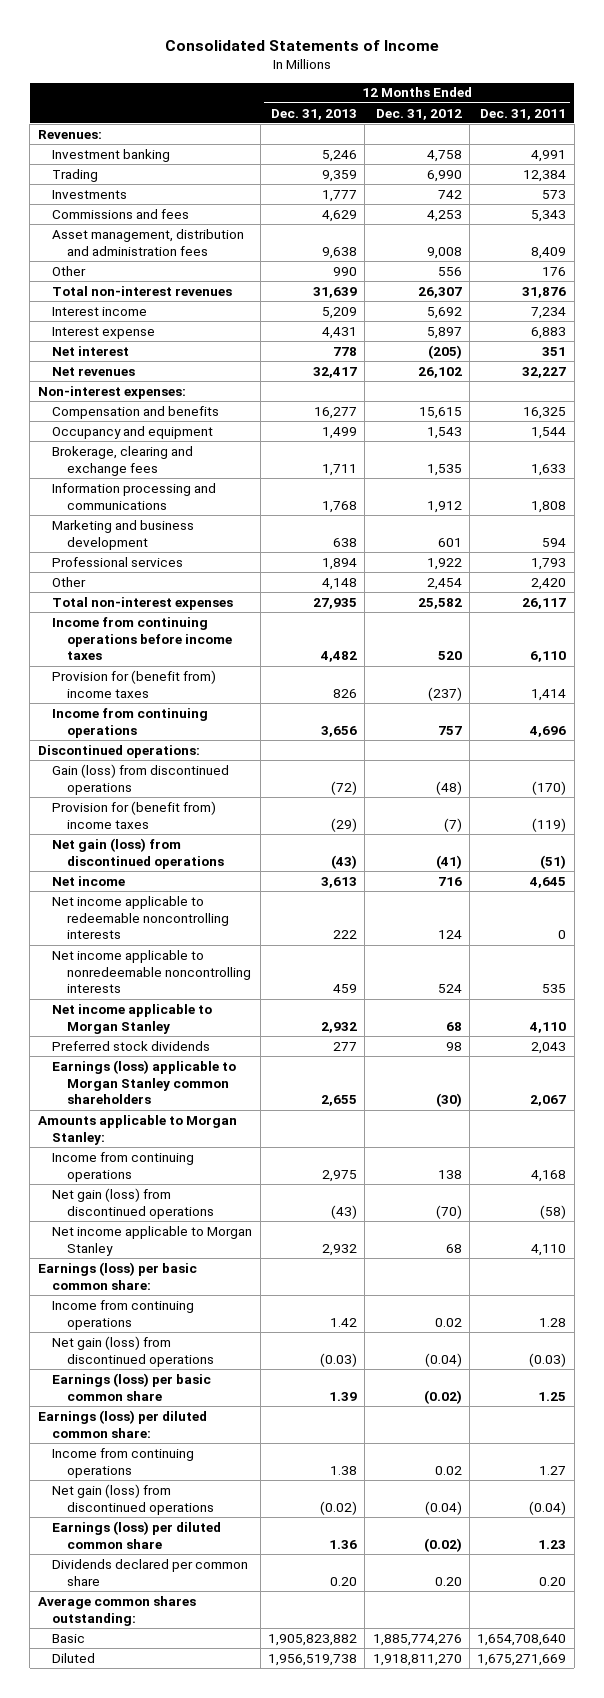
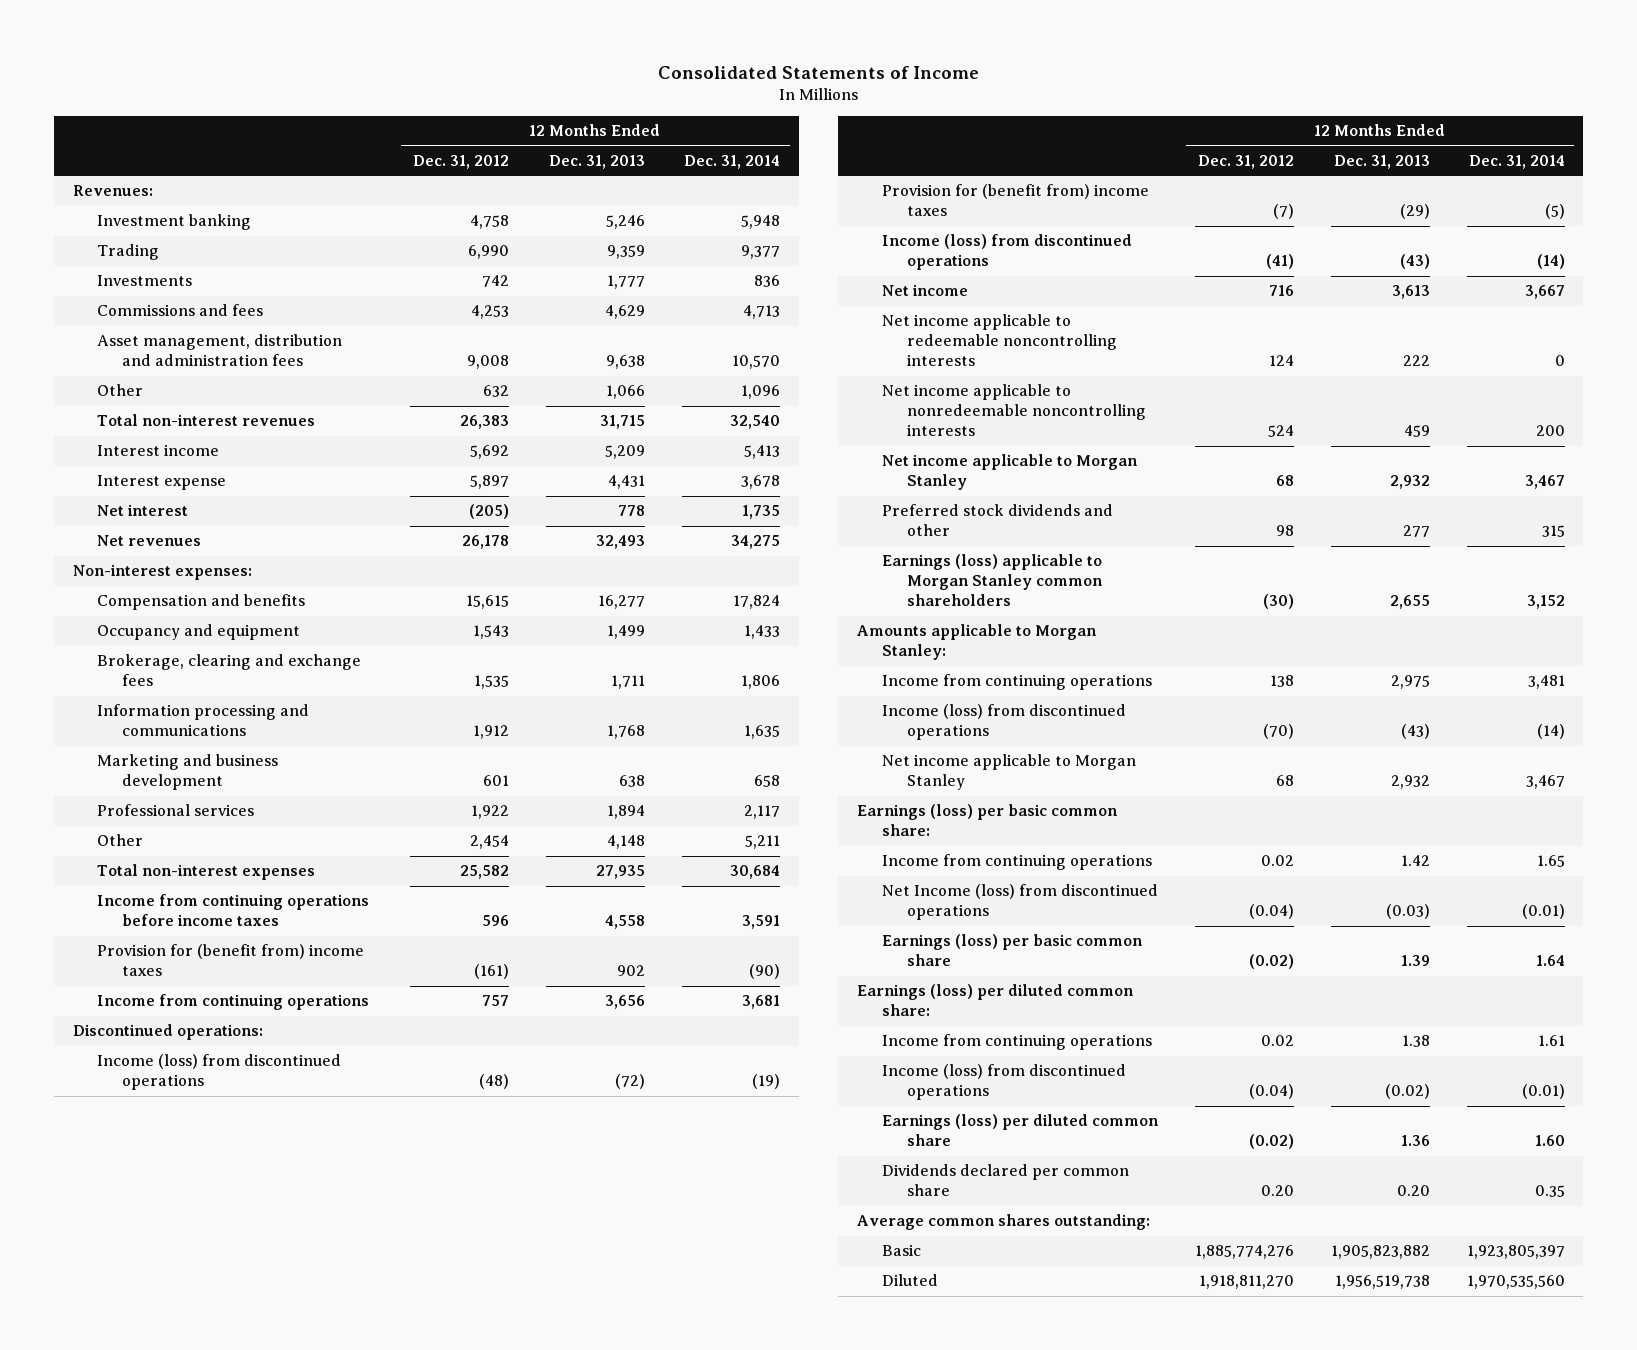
- | 12 Months Ended Dec. 31, 2013 | 12 Months Ended Dec. 31, 2012 | 12 Months Ended Dec. 31, 2011
+ | 12 Months Ended Dec. 31, 2012 | 12 Months Ended Dec. 31, 2013 | 12 Months Ended Dec. 31, 2014
- Other | 990 | 556 | 176
- Total non-interest revenues | 31,639 | 26,307 | 31,876
+ Other | 632 | 1,066 | 1,096
+ Total non-interest revenues | 26,383 | 31,715 | 32,540
- Net revenues | 32,417 | 26,102 | 32,227
+ Net revenues | 26,178 | 32,493 | 34,275
- Income from continuing operations before income taxes | 4,482 | 520 | 6,110
- Provision for (benefit from) income taxes | 826 | (237) | 1,414
+ Income from continuing operations before income taxes | 596 | 4,558 | 3,591
+ Provision for (benefit from) income taxes | (161) | 902 | (90)
- Gain (loss) from discontinued operations | (72) | (48) | (170)
+ Income (loss) from discontinued operations | (48) | (72) | (19)
- Net gain (loss) from discontinued operations | (43) | (41) | (51)
+ Income (loss) from discontinued operations | (41) | (43) | (14)
- Preferred stock dividends | 277 | 98 | 2,043
+ Preferred stock dividends and other | 98 | 277 | 315
- Net gain (loss) from discontinued operations | (43) | (70) | (58)
+ Income (loss) from discontinued operations | (70) | (43) | (14)
- Net gain (loss) from discontinued operations | (0.03) | (0.04) | (0.03)
+ Net Income (loss) from discontinued operations | (0.04) | (0.03) | (0.01)
- Net gain (loss) from discontinued operations | (0.02) | (0.04) | (0.04)
+ Income (loss) from discontinued operations | (0.04) | (0.02) | (0.01)

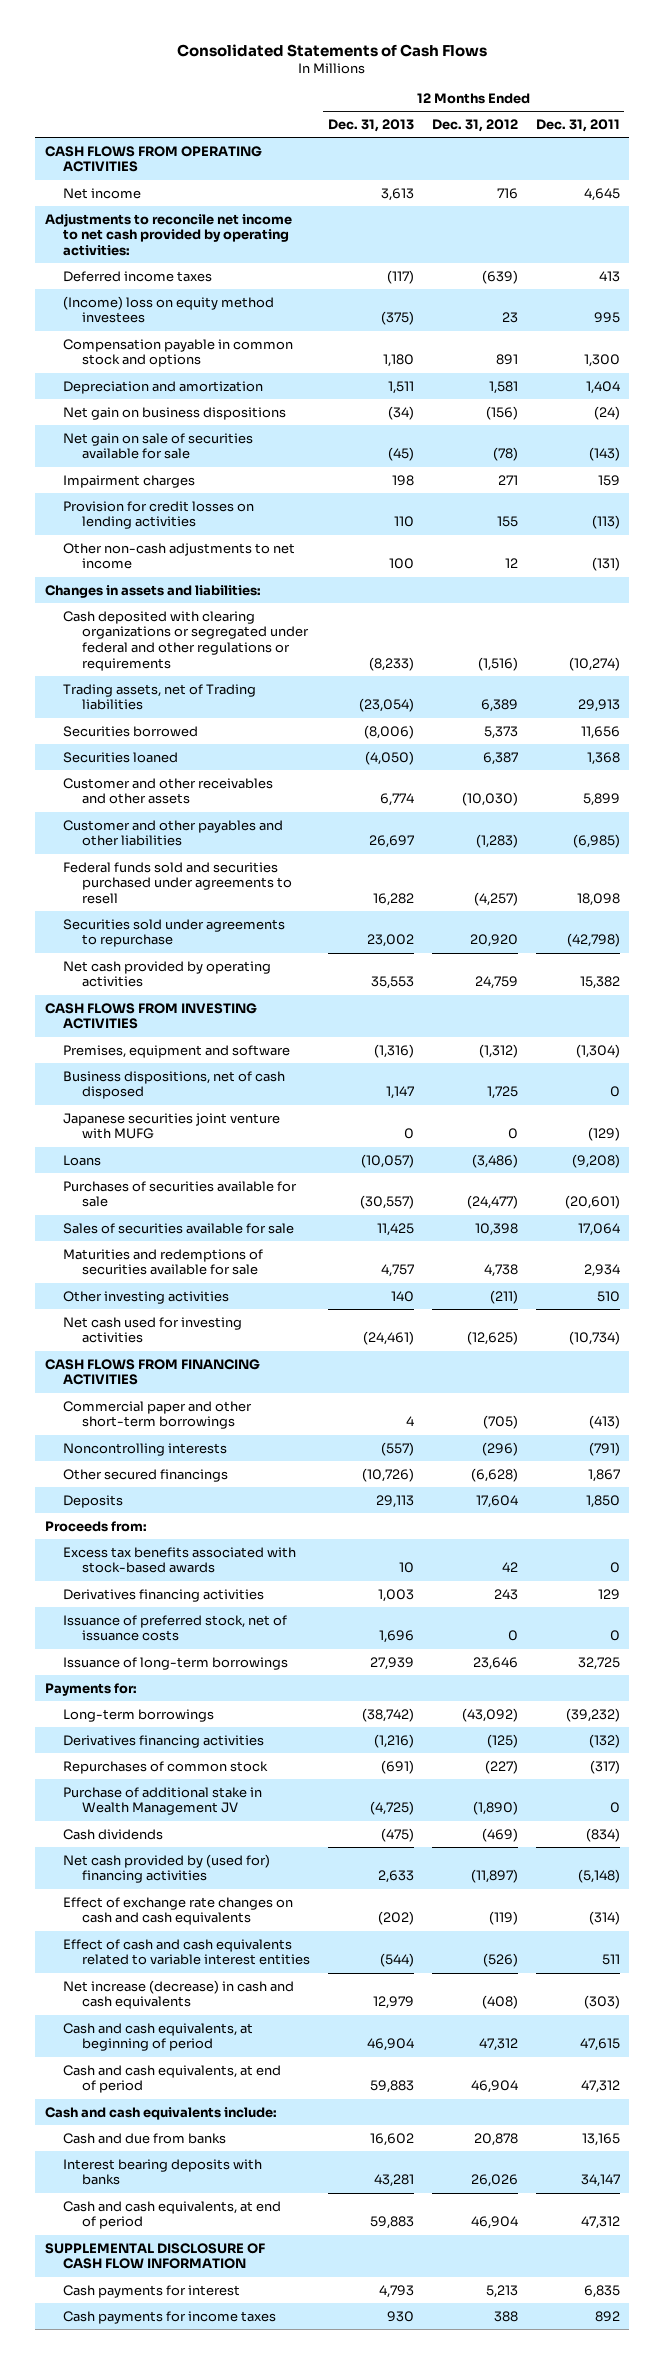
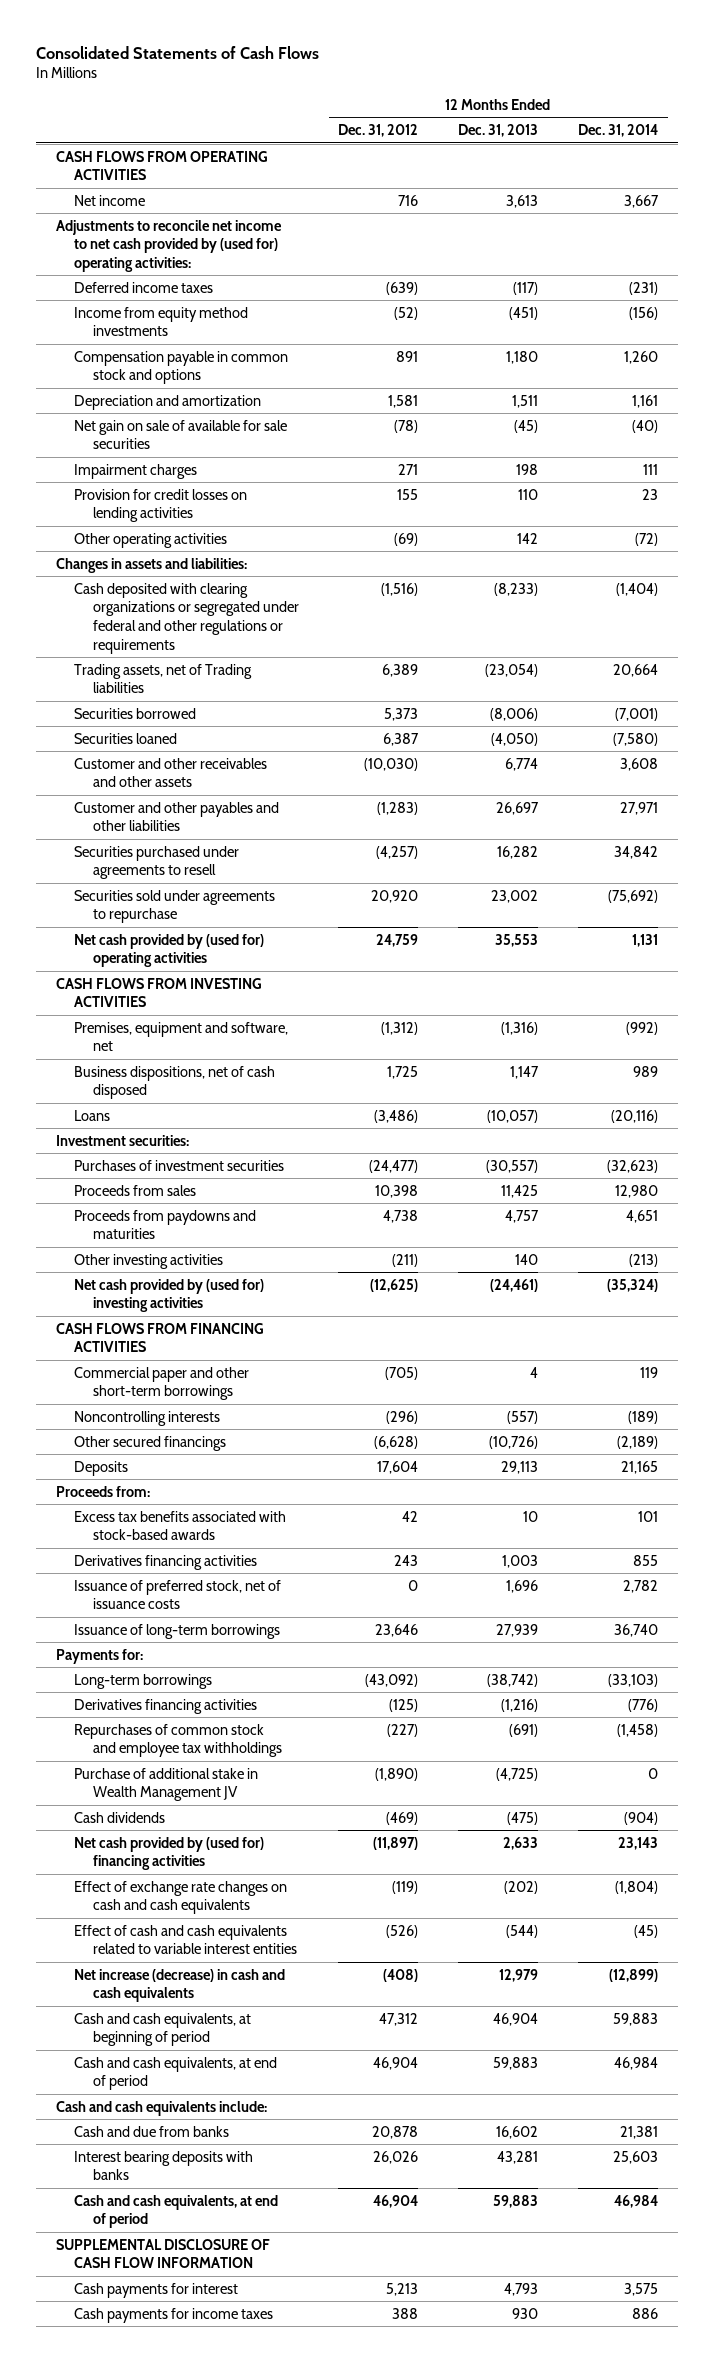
- | 12 Months Ended Dec. 31, 2013 | 12 Months Ended Dec. 31, 2012 | 12 Months Ended Dec. 31, 2011
+ | 12 Months Ended Dec. 31, 2012 | 12 Months Ended Dec. 31, 2013 | 12 Months Ended Dec. 31, 2014
- Adjustments to reconcile net income to net cash provided by operating activities:
+ Adjustments to reconcile net income to net cash provided by (used for) operating activities:
- (Income) loss on equity method investees | (375) | 23 | 995
+ Income from equity method investments | (52) | (451) | (156)
- Net gain on business dispositions | (34) | (156) | (24)
- Net gain on sale of securities available for sale | (45) | (78) | (143)
+ Net gain on sale of available for sale securities | (78) | (45) | (40)
- Other non-cash adjustments to net income | 100 | 12 | (131)
+ Other operating activities | (69) | 142 | (72)
- Federal funds sold and securities purchased under agreements to resell | 16,282 | (4,257) | 18,098
+ Securities purchased under agreements to resell | (4,257) | 16,282 | 34,842
- Net cash provided by operating activities | 35,553 | 24,759 | 15,382
+ Net cash provided by (used for) operating activities | 24,759 | 35,553 | 1,131
- Premises, equipment and software | (1,316) | (1,312) | (1,304)
+ Premises, equipment and software, net | (1,312) | (1,316) | (992)
- Japanese securities joint venture with MUFG | 0 | 0 | (129)
- Purchases of securities available for sale | (30,557) | (24,477) | (20,601)
- Sales of securities available for sale | 11,425 | 10,398 | 17,064
- Maturities and redemptions of securities available for sale | 4,757 | 4,738 | 2,934
+ Investment securities:
+ Purchases of investment securities | (24,477) | (30,557) | (32,623)
+ Proceeds from sales | 10,398 | 11,425 | 12,980
+ Proceeds from paydowns and maturities | 4,738 | 4,757 | 4,651
- Net cash used for investing activities | (24,461) | (12,625) | (10,734)
+ Net cash provided by (used for) investing activities | (12,625) | (24,461) | (35,324)
- Repurchases of common stock | (691) | (227) | (317)
+ Repurchases of common stock and employee tax withholdings | (227) | (691) | (1,458)

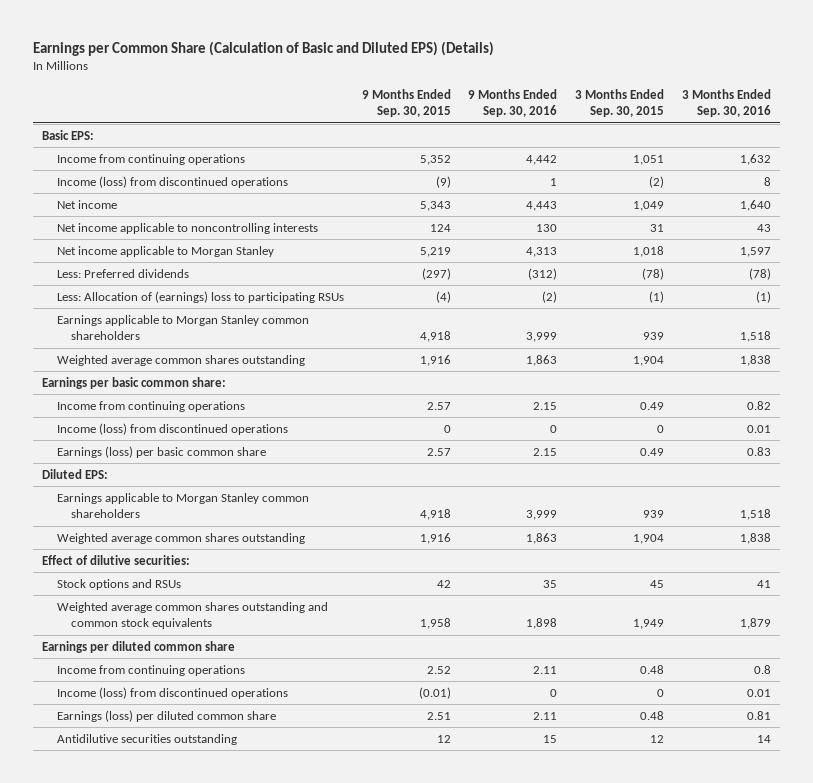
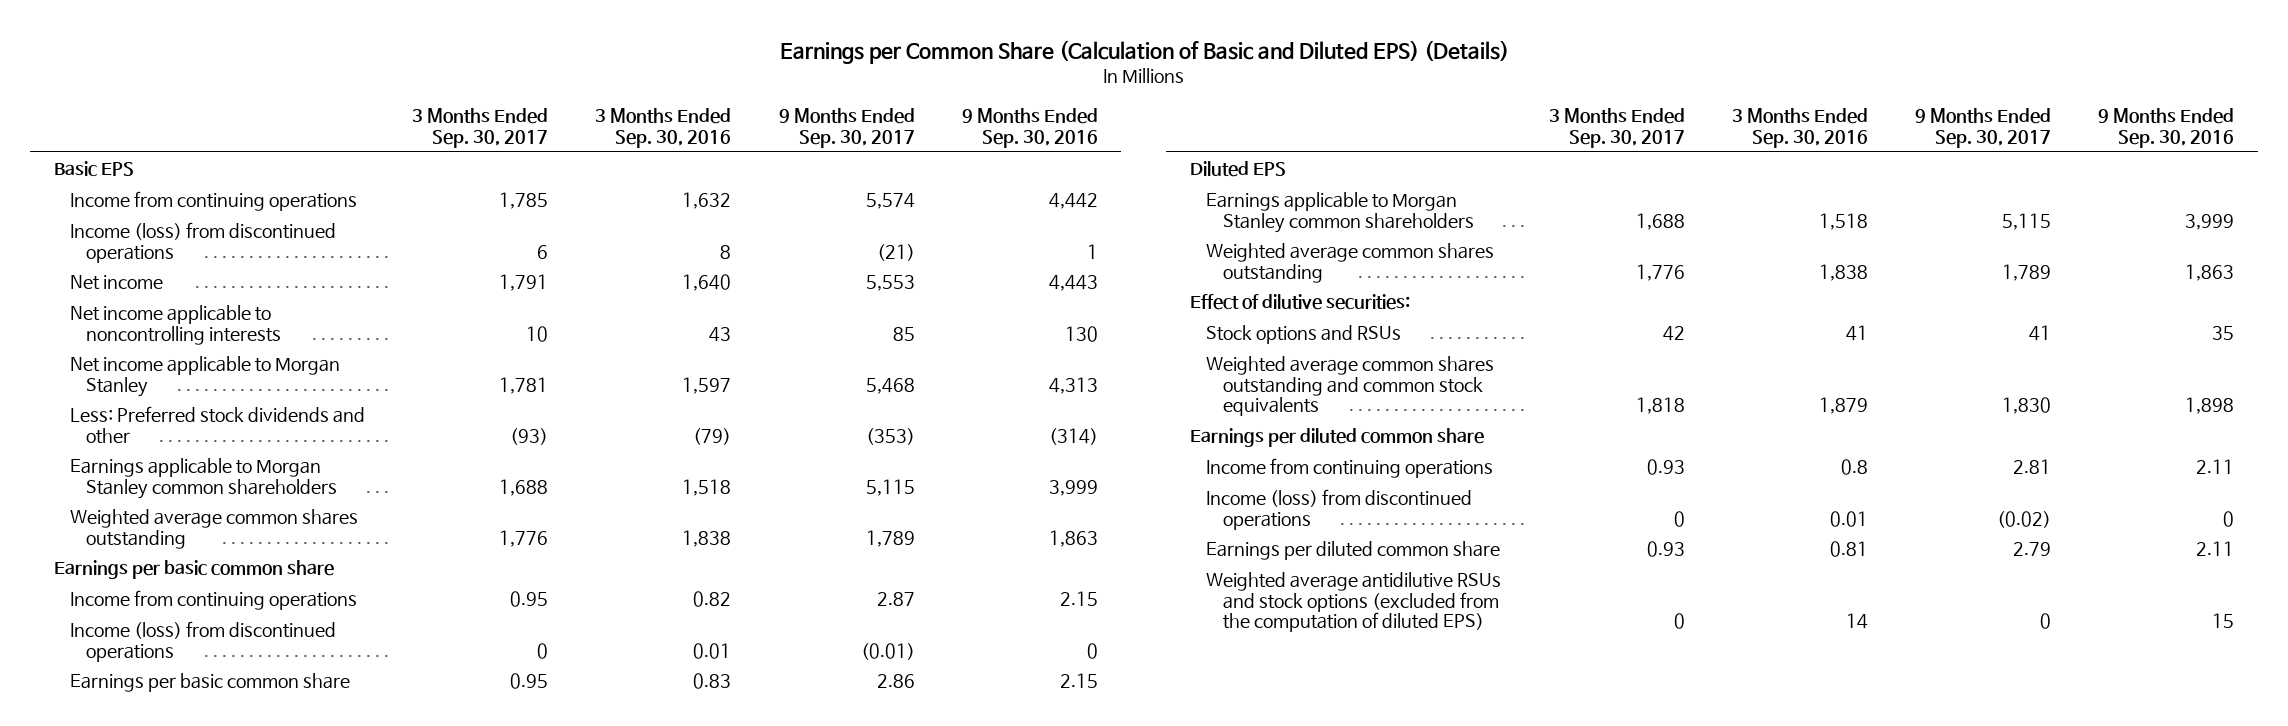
- | 9 Months Ended Sep. 30, 2015 | 9 Months Ended Sep. 30, 2016 | 3 Months Ended Sep. 30, 2015 | 3 Months Ended Sep. 30, 2016
+ | 3 Months Ended Sep. 30, 2017 | 3 Months Ended Sep. 30, 2016 | 9 Months Ended Sep. 30, 2017 | 9 Months Ended Sep. 30, 2016
- Basic EPS:
+ Basic EPS
- Less: Preferred dividends | (297) | (312) | (78) | (78)
- Less: Allocation of (earnings) loss to participating RSUs | (4) | (2) | (1) | (1)
+ Less: Preferred stock dividends and other | (93) | (79) | (353) | (314)
- Earnings per basic common share:
+ Earnings per basic common share
- Earnings (loss) per basic common share | 2.57 | 2.15 | 0.49 | 0.83
- Diluted EPS:
+ Earnings per basic common share | 0.95 | 0.83 | 2.86 | 2.15
+ Diluted EPS
- Earnings (loss) per diluted common share | 2.51 | 2.11 | 0.48 | 0.81
- Antidilutive securities outstanding | 12 | 15 | 12 | 14
+ Earnings per diluted common share | 0.93 | 0.81 | 2.79 | 2.11
+ Weighted average antidilutive RSUs and stock options (excluded from the computation of diluted EPS) | 0 | 14 | 0 | 15

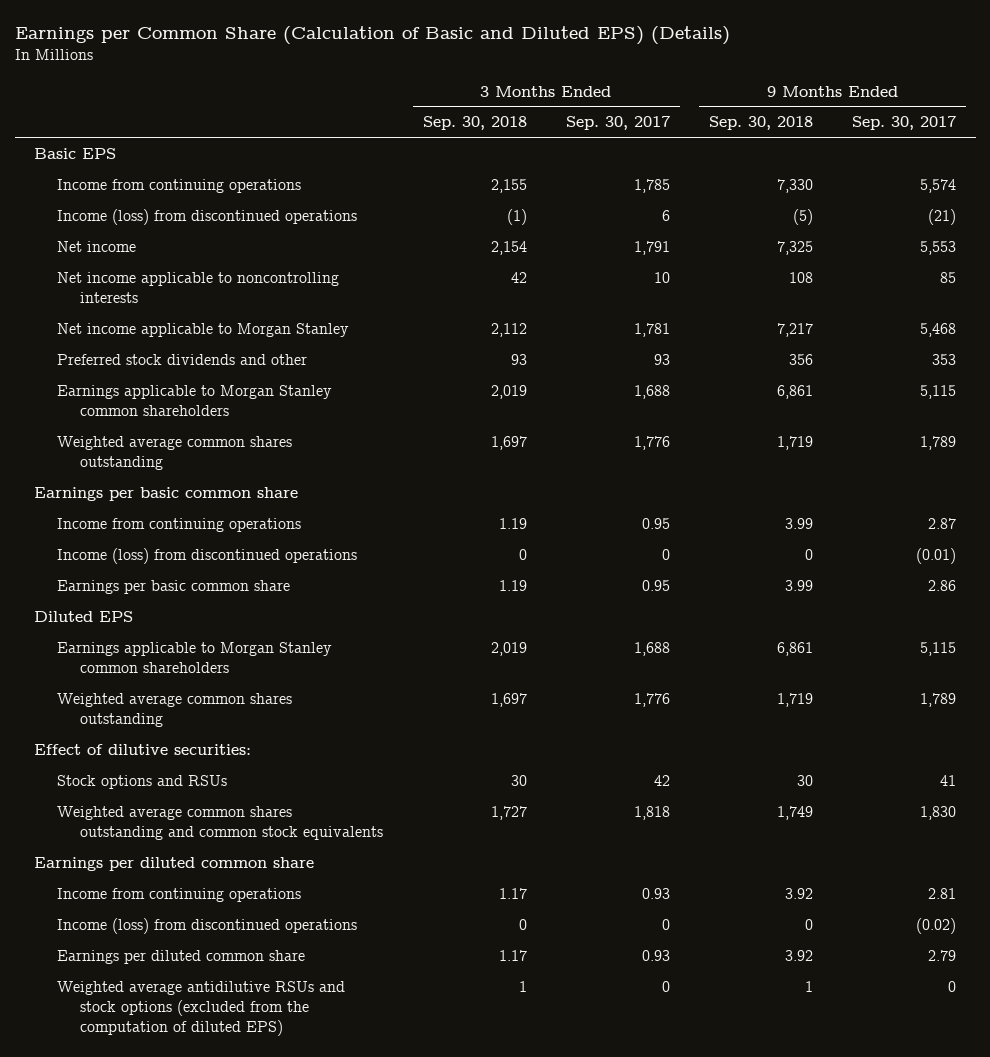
- | 3 Months Ended Sep. 30, 2017 | 3 Months Ended Sep. 30, 2016 | 9 Months Ended Sep. 30, 2017 | 9 Months Ended Sep. 30, 2016
+ | 3 Months Ended Sep. 30, 2018 | 3 Months Ended Sep. 30, 2017 | 9 Months Ended Sep. 30, 2018 | 9 Months Ended Sep. 30, 2017
- Less: Preferred stock dividends and other | (93) | (79) | (353) | (314)
+ Preferred stock dividends and other | 93 | 93 | 356 | 353

